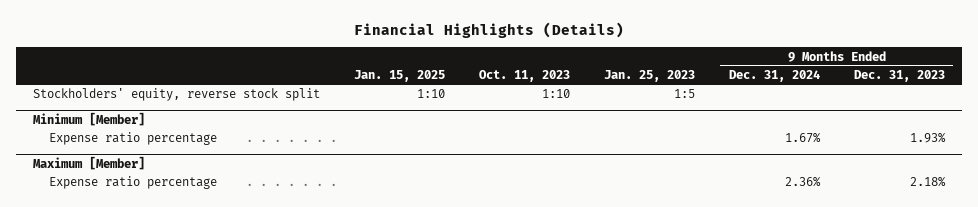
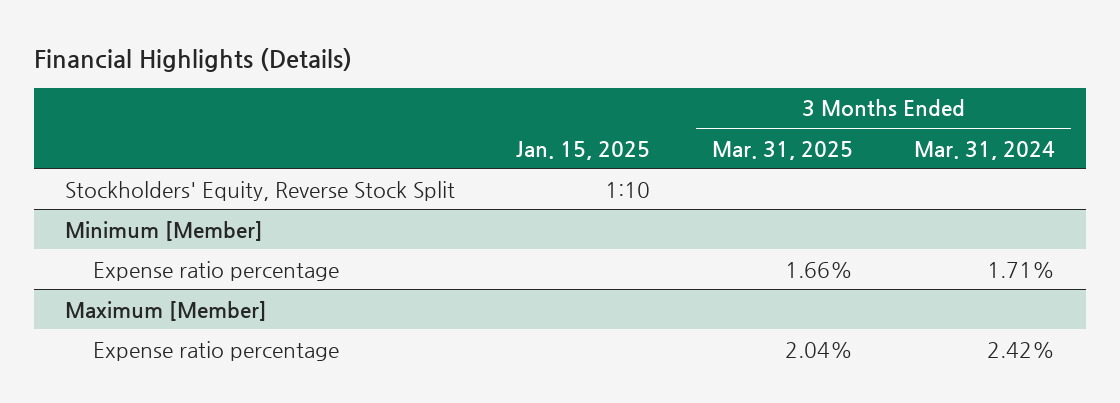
- | Jan. 15, 2025 | Oct. 11, 2023 | Jan. 25, 2023 | 9 Months Ended Dec. 31, 2024 | 9 Months Ended Dec. 31, 2023
+ | Jan. 15, 2025 | 3 Months Ended Mar. 31, 2025 | 3 Months Ended Mar. 31, 2024
- Stockholders' equity, reverse stock split | 1:10 | 1:10 | 1:5 | |
+ Stockholders' Equity, Reverse Stock Split | 1:10 | |

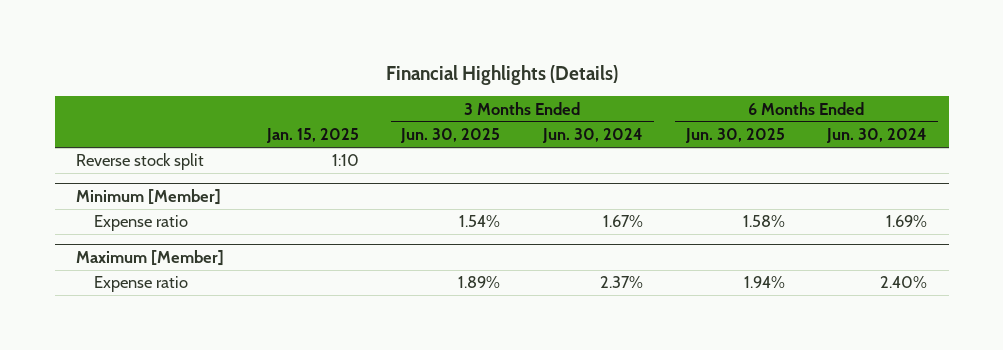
- | Jan. 15, 2025 | 3 Months Ended Mar. 31, 2025 | 3 Months Ended Mar. 31, 2024
+ | Jan. 15, 2025 | 3 Months Ended Jun. 30, 2025 | 3 Months Ended Jun. 30, 2024 | 6 Months Ended Jun. 30, 2025 | 6 Months Ended Jun. 30, 2024
- Stockholders' Equity, Reverse Stock Split | 1:10 | |
+ Reverse stock split | 1:10 | | | |
@ Minimum [Member]
- Expense ratio percentage | | 1.66% | 1.71%
+ Expense ratio | | 1.54% | 1.67% | 1.58% | 1.69%
@ Maximum [Member]
- Expense ratio percentage | | 2.04% | 2.42%
+ Expense ratio | | 1.89% | 2.37% | 1.94% | 2.40%

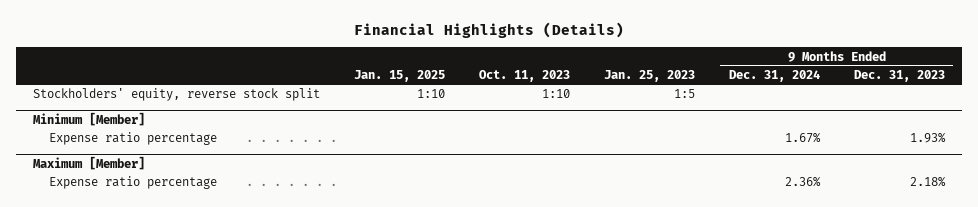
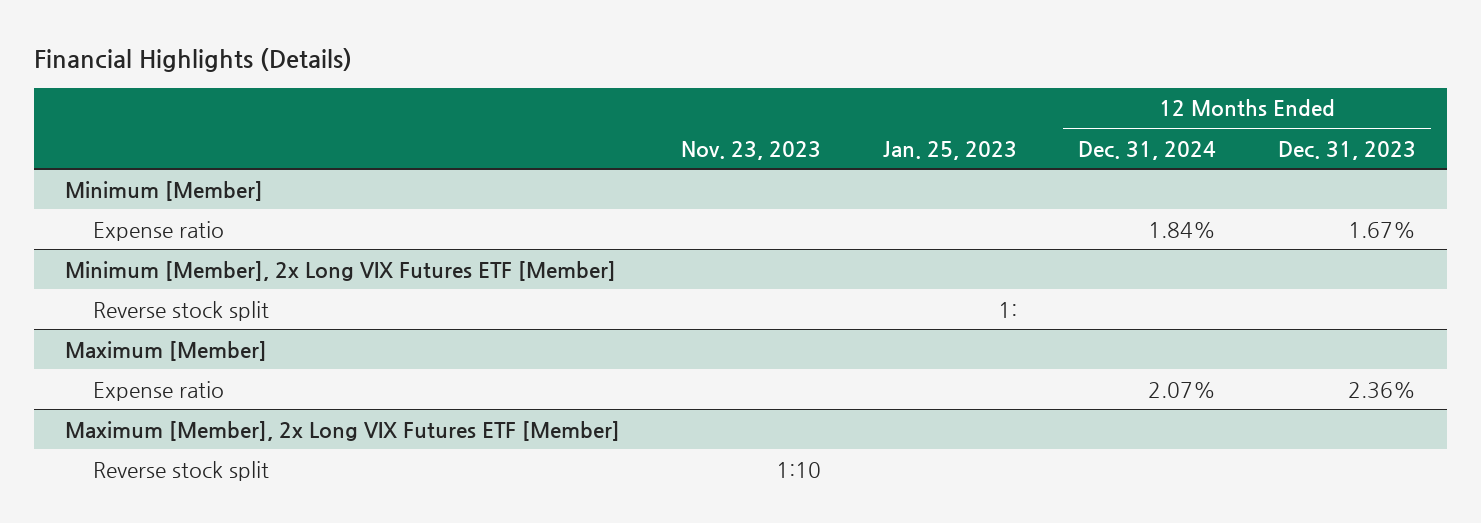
- | Jan. 15, 2025 | Oct. 11, 2023 | Jan. 25, 2023 | 9 Months Ended Dec. 31, 2024 | 9 Months Ended Dec. 31, 2023
+ | Nov. 23, 2023 | Jan. 25, 2023 | 12 Months Ended Dec. 31, 2024 | 12 Months Ended Dec. 31, 2023
- Stockholders' equity, reverse stock split | 1:10 | 1:10 | 1:5 | |
@ Minimum [Member]
- Expense ratio percentage | | | | 1.67% | 1.93%
+ Expense ratio | | | 1.84% | 1.67%
+ Minimum [Member], 2x Long VIX Futures ETF [Member]
+ Reverse stock split | | 1: | |
@ Maximum [Member]
- Expense ratio percentage | | | | 2.36% | 2.18%
+ Expense ratio | | | 2.07% | 2.36%
+ Maximum [Member], 2x Long VIX Futures ETF [Member]
+ Reverse stock split | 1:10 | | |

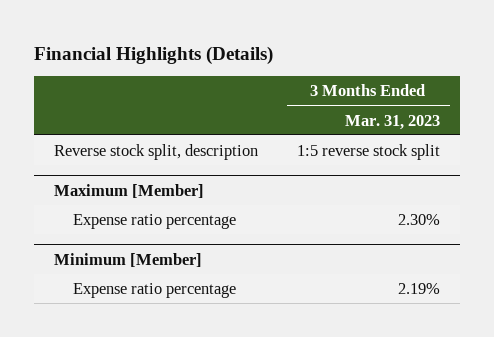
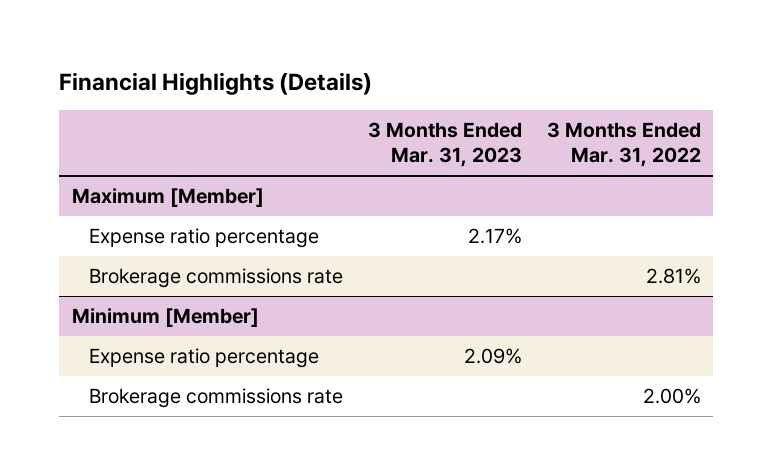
- | 3 Months Ended Mar. 31, 2023
+ | 3 Months Ended Mar. 31, 2023 | 3 Months Ended Mar. 31, 2022
- Reverse stock split, description | 1:5 reverse stock split
@ Maximum [Member]
- Expense ratio percentage | 2.30%
+ Expense ratio percentage | 2.17% |
+ Brokerage commissions rate | | 2.81%
@ Minimum [Member]
- Expense ratio percentage | 2.19%
+ Expense ratio percentage | 2.09% |
+ Brokerage commissions rate | | 2.00%

